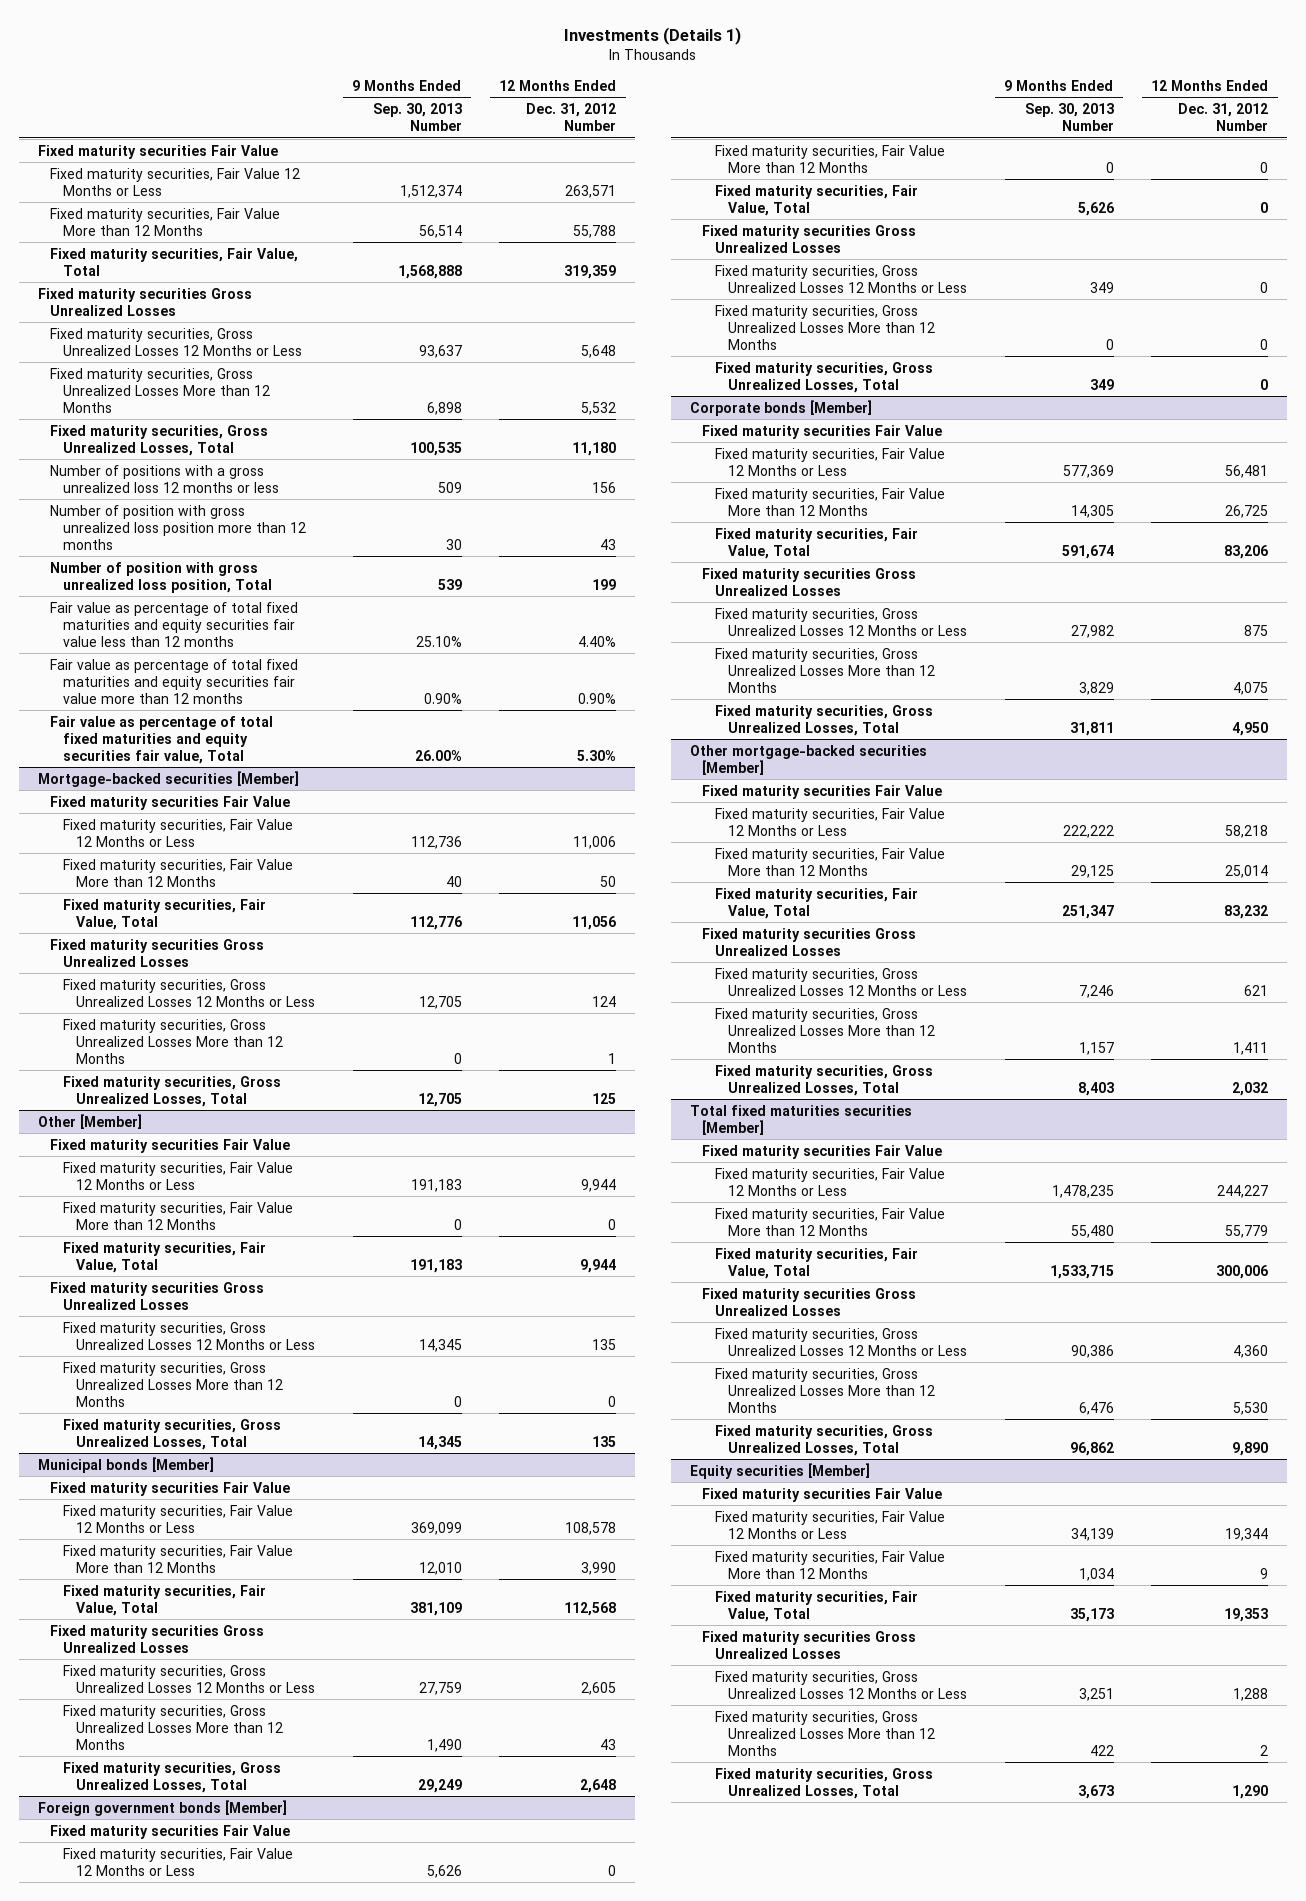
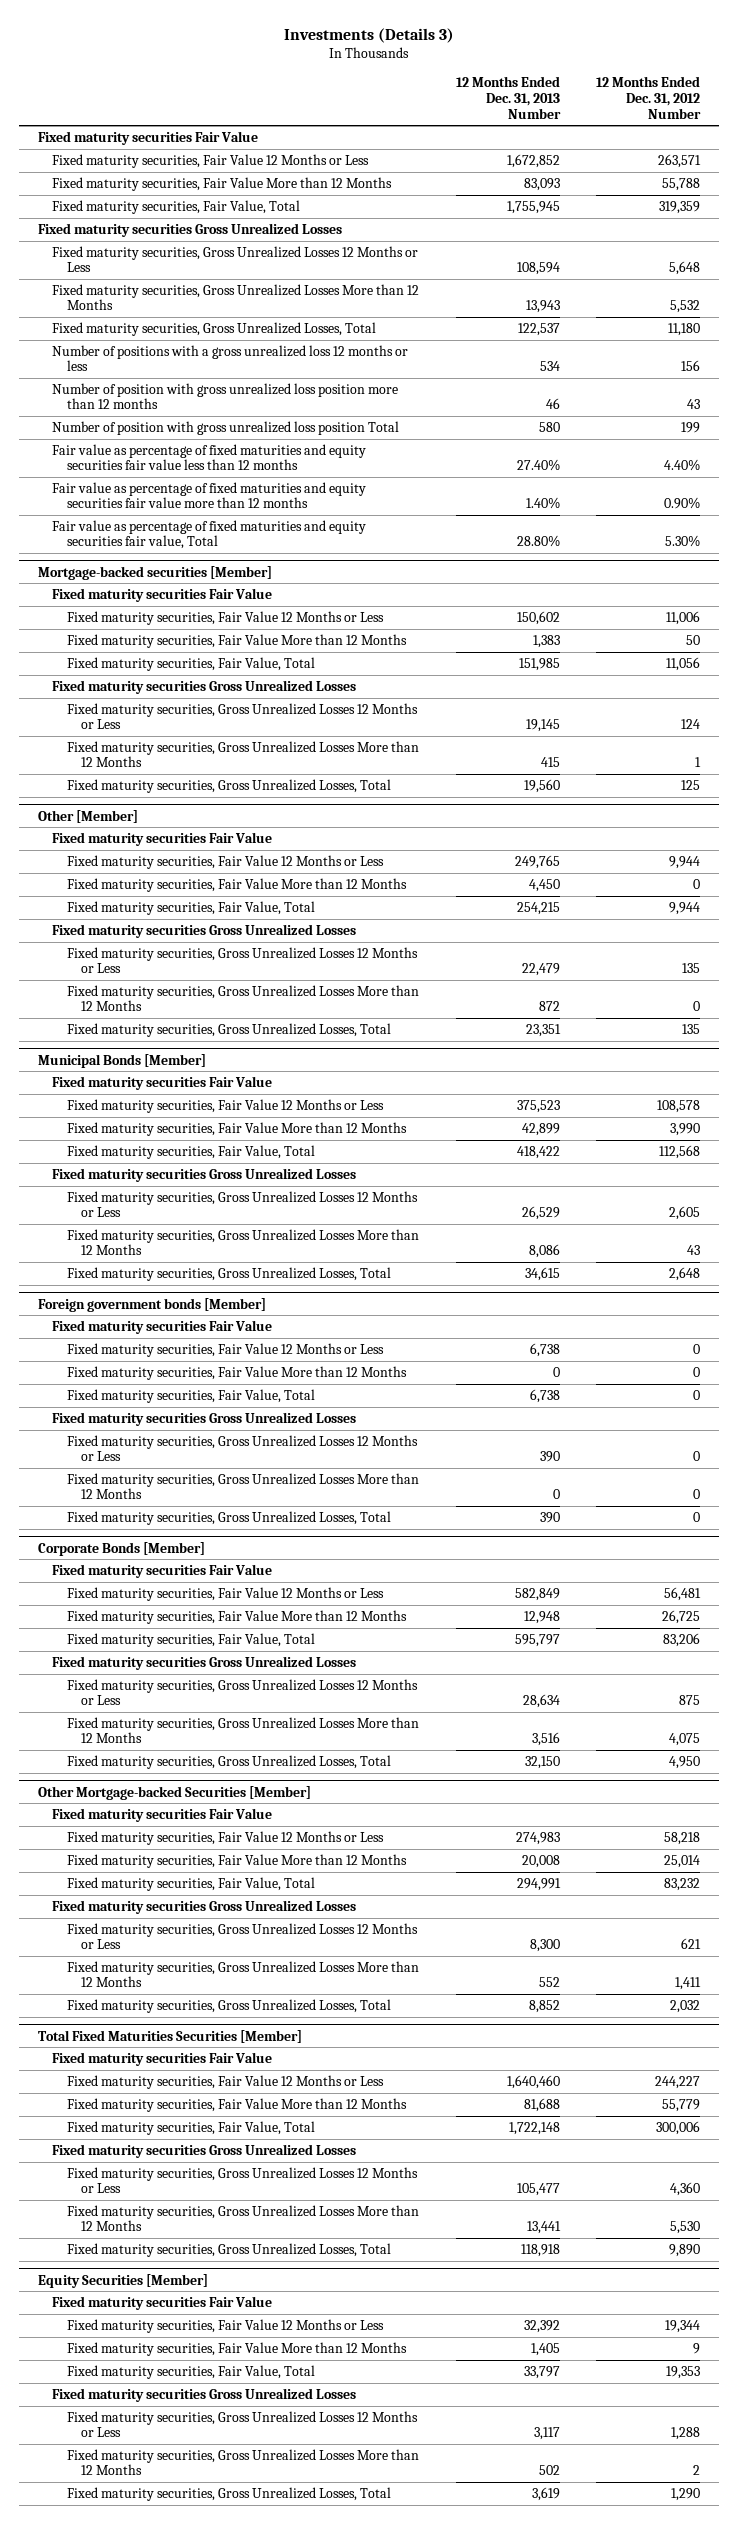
- Investments (Details 1)
+ Investments (Details 3)
- | 9 Months Ended Sep. 30, 2013 Number | 12 Months Ended Dec. 31, 2012 Number
+ | 12 Months Ended Dec. 31, 2013 Number | 12 Months Ended Dec. 31, 2012 Number
- Number of position with gross unrealized loss position, Total | 539 | 199
- Fair value as percentage of total fixed maturities and equity securities fair value less than 12 months | 25.10% | 4.40%
- Fair value as percentage of total fixed maturities and equity securities fair value more than 12 months | 0.90% | 0.90%
- Fair value as percentage of total fixed maturities and equity securities fair value, Total | 26.00% | 5.30%
+ Number of position with gross unrealized loss position Total | 580 | 199
+ Fair value as percentage of fixed maturities and equity securities fair value less than 12 months | 27.40% | 4.40%
+ Fair value as percentage of fixed maturities and equity securities fair value more than 12 months | 1.40% | 0.90%
+ Fair value as percentage of fixed maturities and equity securities fair value, Total | 28.80% | 5.30%
- Municipal bonds [Member]
+ Municipal Bonds [Member]
- Corporate bonds [Member]
+ Corporate Bonds [Member]
- Other mortgage-backed securities [Member]
+ Other Mortgage-backed Securities [Member]
- Total fixed maturities securities [Member]
+ Total Fixed Maturities Securities [Member]
- Equity securities [Member]
+ Equity Securities [Member]

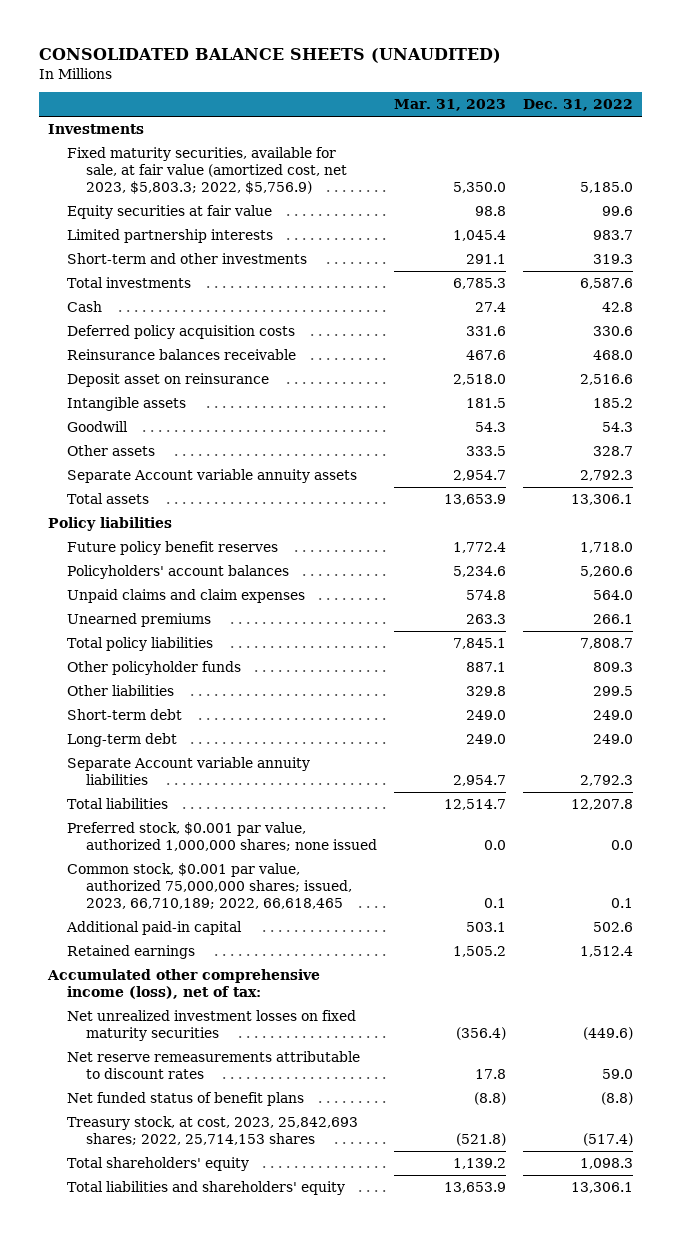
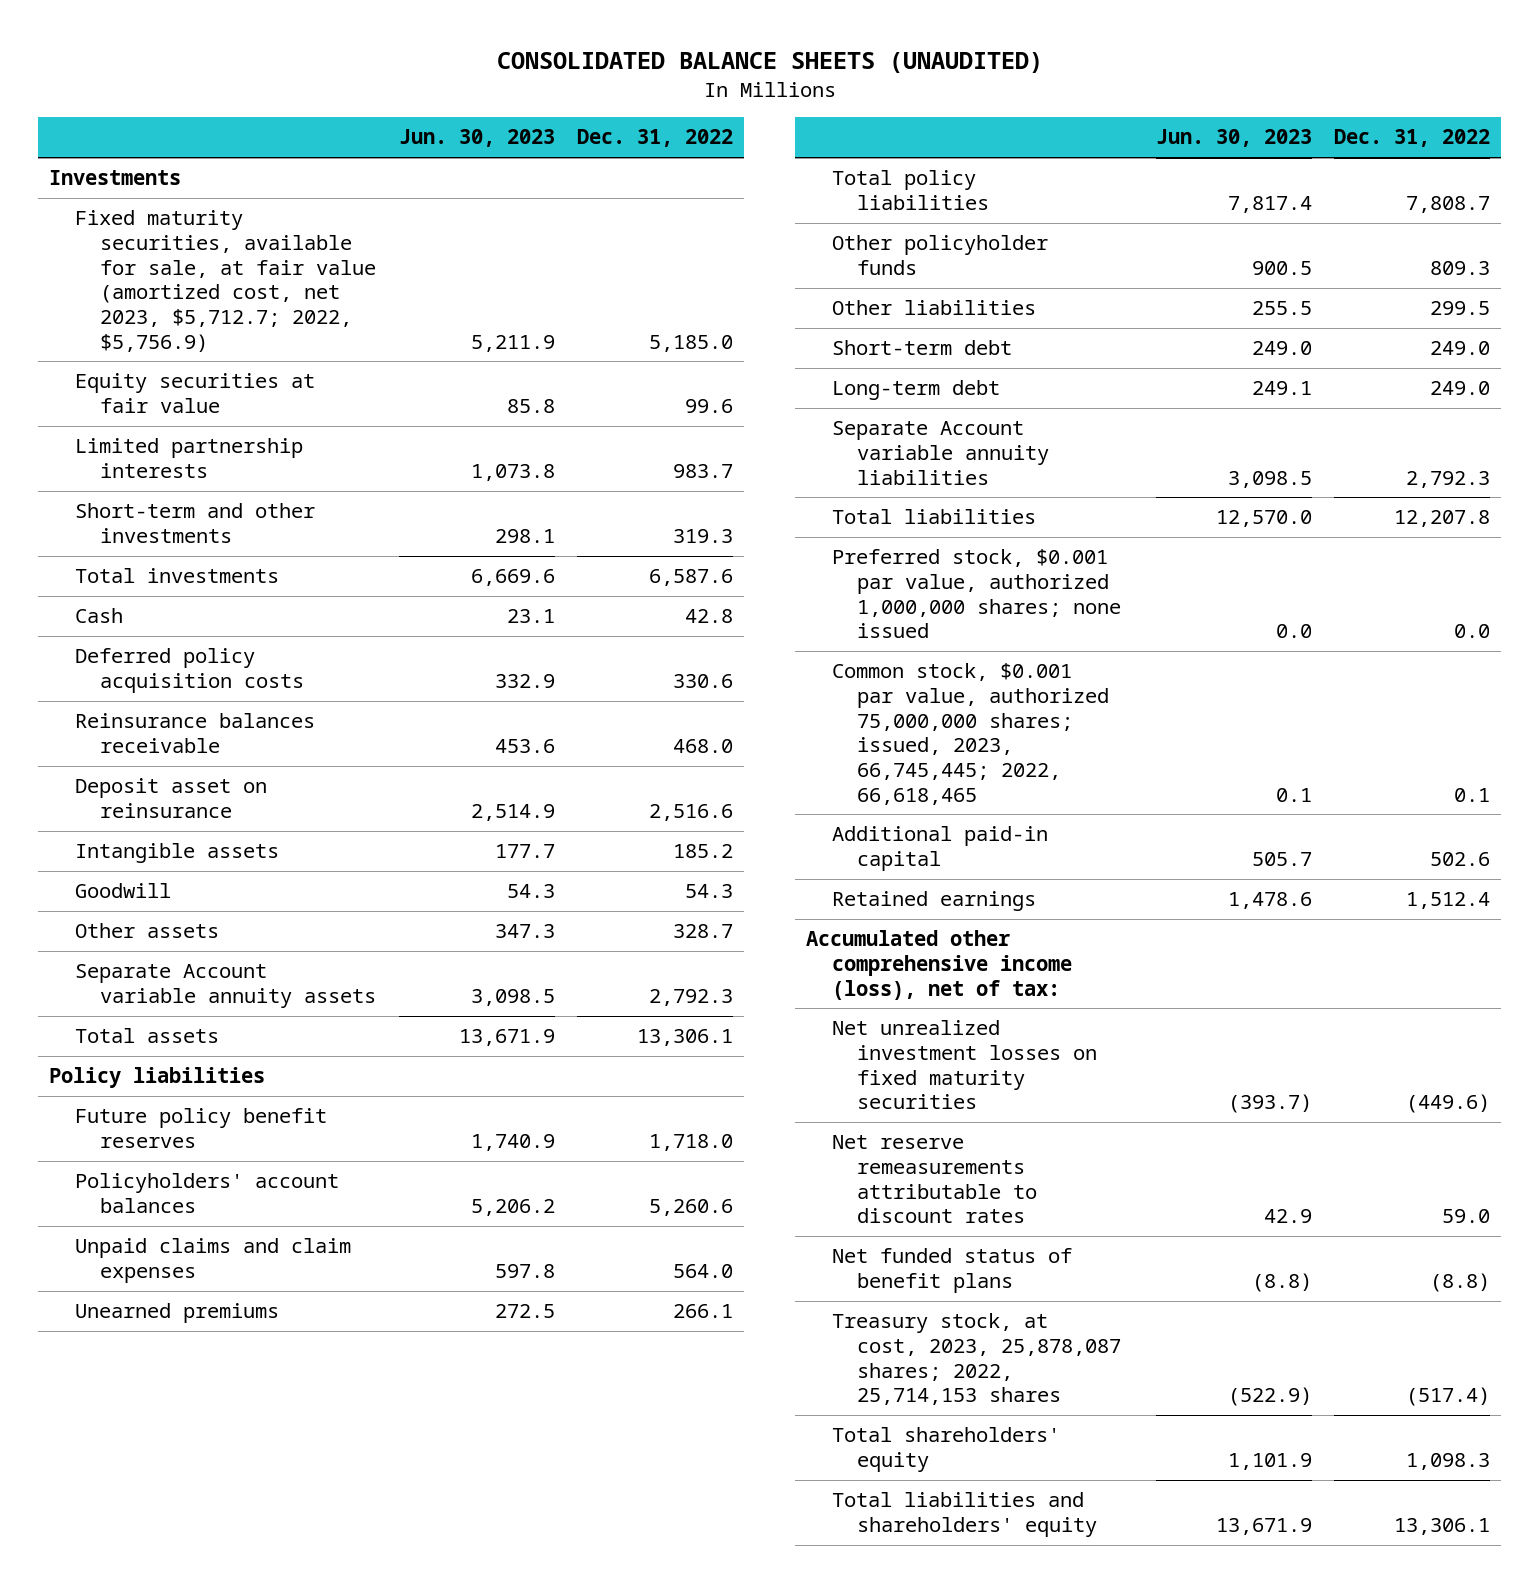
- | Mar. 31, 2023 | Dec. 31, 2022
+ | Jun. 30, 2023 | Dec. 31, 2022
- Fixed maturity securities, available for sale, at fair value (amortized cost, net 2023, $5,803.3; 2022, $5,756.9) | 5,350.0 | 5,185.0
+ Fixed maturity securities, available for sale, at fair value (amortized cost, net 2023, $5,712.7; 2022, $5,756.9) | 5,211.9 | 5,185.0
- Common stock, $0.001 par value, authorized 75,000,000 shares; issued, 2023, 66,710,189; 2022, 66,618,465 | 0.1 | 0.1
+ Common stock, $0.001 par value, authorized 75,000,000 shares; issued, 2023, 66,745,445; 2022, 66,618,465 | 0.1 | 0.1
- Treasury stock, at cost, 2023, 25,842,693 shares; 2022, 25,714,153 shares | (521.8) | (517.4)
+ Treasury stock, at cost, 2023, 25,878,087 shares; 2022, 25,714,153 shares | (522.9) | (517.4)

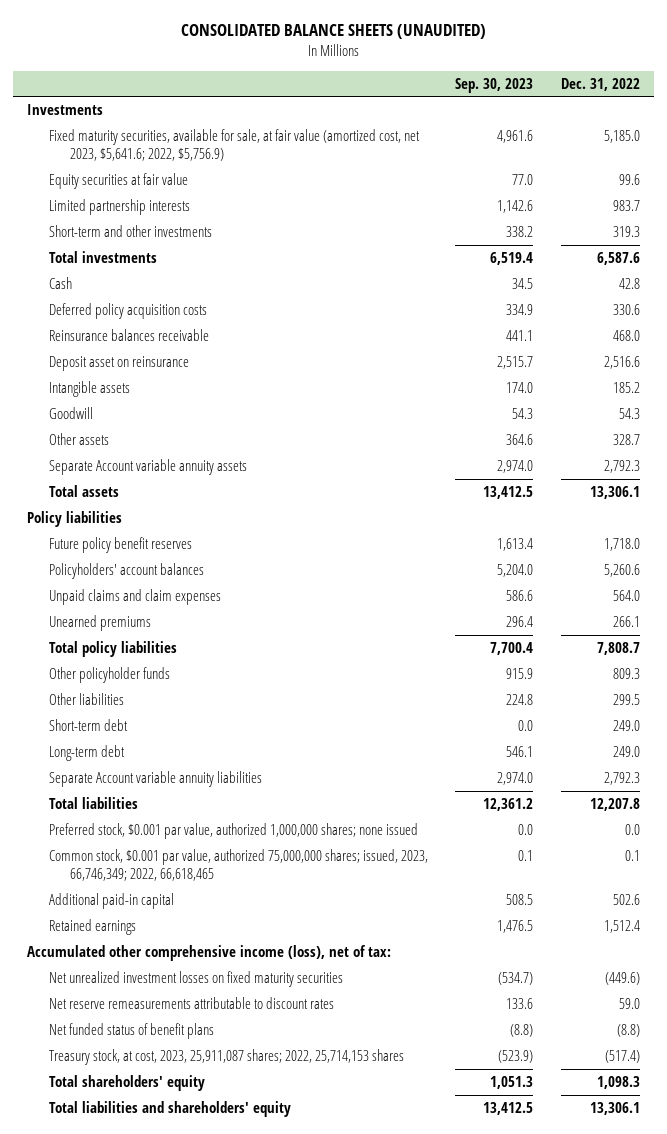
- | Jun. 30, 2023 | Dec. 31, 2022
+ | Sep. 30, 2023 | Dec. 31, 2022
- Fixed maturity securities, available for sale, at fair value (amortized cost, net 2023, $5,712.7; 2022, $5,756.9) | 5,211.9 | 5,185.0
+ Fixed maturity securities, available for sale, at fair value (amortized cost, net 2023, $5,641.6; 2022, $5,756.9) | 4,961.6 | 5,185.0
- Common stock, $0.001 par value, authorized 75,000,000 shares; issued, 2023, 66,745,445; 2022, 66,618,465 | 0.1 | 0.1
+ Common stock, $0.001 par value, authorized 75,000,000 shares; issued, 2023, 66,746,349; 2022, 66,618,465 | 0.1 | 0.1
- Treasury stock, at cost, 2023, 25,878,087 shares; 2022, 25,714,153 shares | (522.9) | (517.4)
+ Treasury stock, at cost, 2023, 25,911,087 shares; 2022, 25,714,153 shares | (523.9) | (517.4)

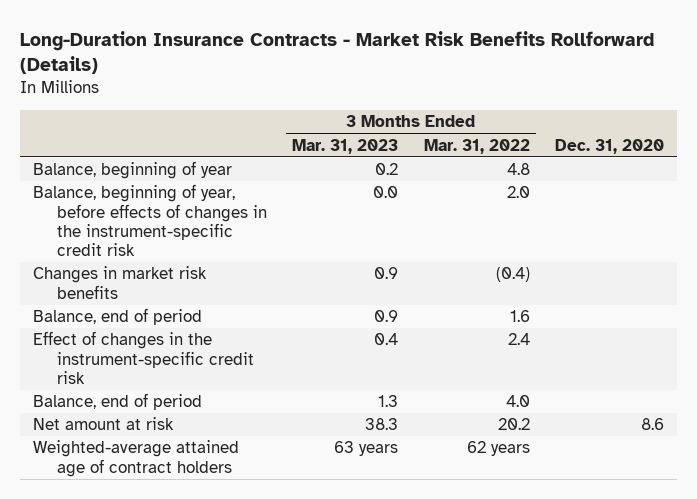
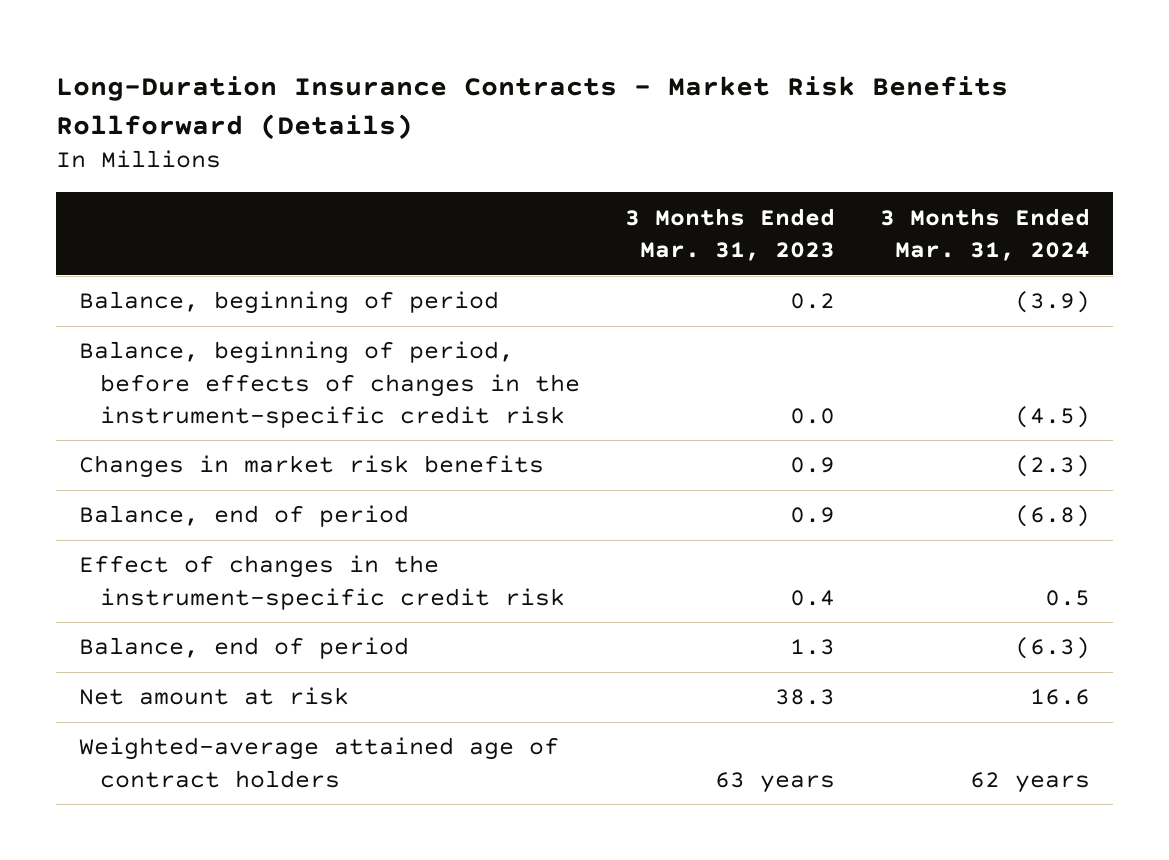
- | 3 Months Ended Mar. 31, 2023 | 3 Months Ended Mar. 31, 2022 | Dec. 31, 2020
+ | 3 Months Ended Mar. 31, 2023 | 3 Months Ended Mar. 31, 2024
- Balance, beginning of year | 0.2 | 4.8 |
- Balance, beginning of year, before effects of changes in the instrument-specific credit risk | 0.0 | 2.0 |
+ Balance, beginning of period | 0.2 | (3.9)
+ Balance, beginning of period, before effects of changes in the instrument-specific credit risk | 0.0 | (4.5)

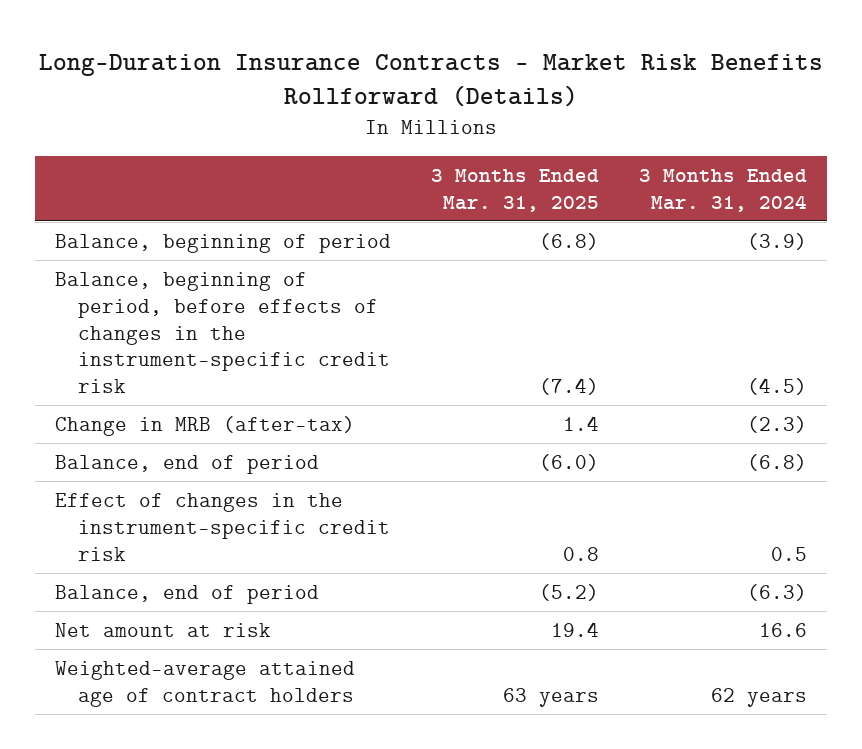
- | 3 Months Ended Mar. 31, 2023 | 3 Months Ended Mar. 31, 2024
+ | 3 Months Ended Mar. 31, 2025 | 3 Months Ended Mar. 31, 2024
- Changes in market risk benefits | 0.9 | (2.3)
+ Change in MRB (after-tax) | 1.4 | (2.3)

